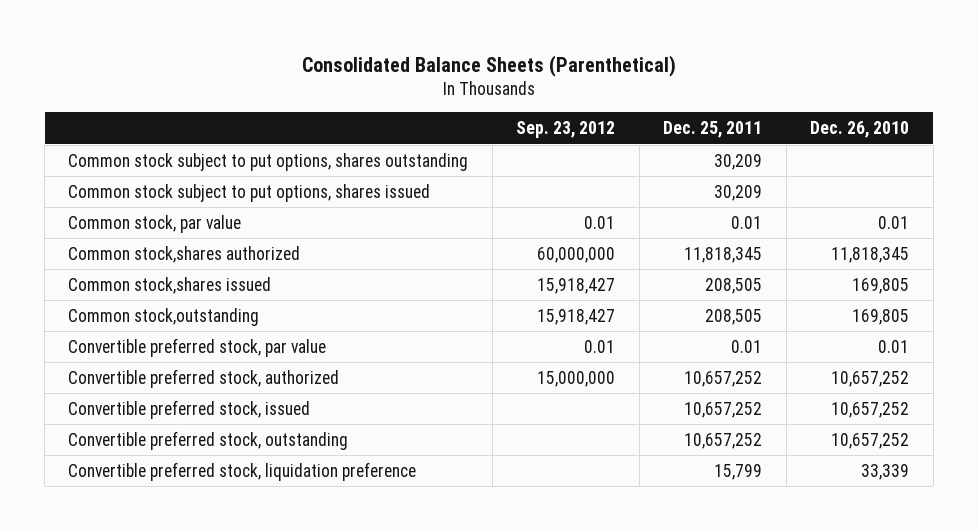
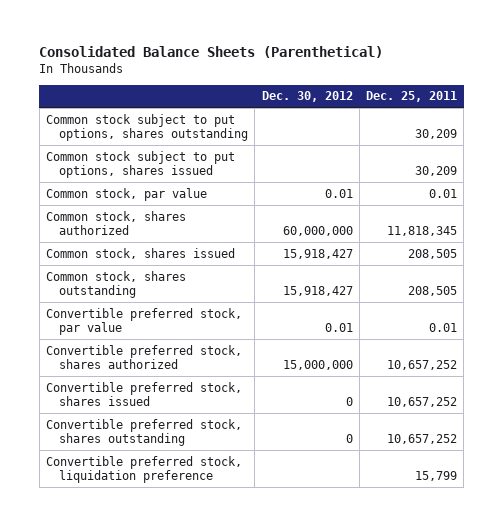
- | Sep. 23, 2012 | Dec. 25, 2011 | Dec. 26, 2010
+ | Dec. 30, 2012 | Dec. 25, 2011
- Common stock,shares authorized | 60,000,000 | 11,818,345 | 11,818,345
- Common stock,shares issued | 15,918,427 | 208,505 | 169,805
- Common stock,outstanding | 15,918,427 | 208,505 | 169,805
+ Common stock, shares authorized | 60,000,000 | 11,818,345
+ Common stock, shares issued | 15,918,427 | 208,505
+ Common stock, shares outstanding | 15,918,427 | 208,505
- Convertible preferred stock, authorized | 15,000,000 | 10,657,252 | 10,657,252
- Convertible preferred stock, issued | | 10,657,252 | 10,657,252
- Convertible preferred stock, outstanding | | 10,657,252 | 10,657,252
+ Convertible preferred stock, shares authorized | 15,000,000 | 10,657,252
+ Convertible preferred stock, shares issued | 0 | 10,657,252
+ Convertible preferred stock, shares outstanding | 0 | 10,657,252

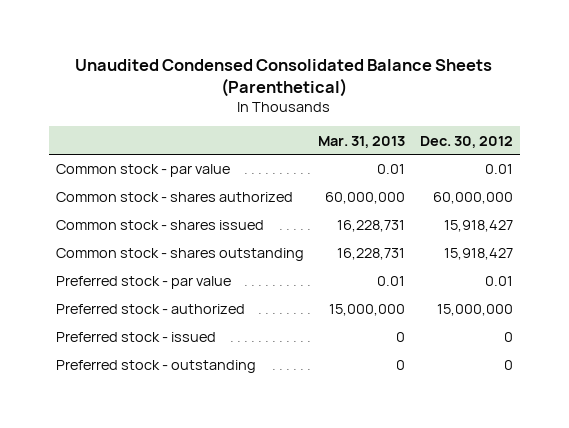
- Consolidated Balance Sheets (Parenthetical)
+ Unaudited Condensed Consolidated Balance Sheets (Parenthetical)
- | Dec. 30, 2012 | Dec. 25, 2011
+ | Mar. 31, 2013 | Dec. 30, 2012
- Common stock subject to put options, shares outstanding | | 30,209
- Common stock subject to put options, shares issued | | 30,209
- Common stock, par value | 0.01 | 0.01
- Common stock, shares authorized | 60,000,000 | 11,818,345
- Common stock, shares issued | 15,918,427 | 208,505
- Common stock, shares outstanding | 15,918,427 | 208,505
- Convertible preferred stock, par value | 0.01 | 0.01
- Convertible preferred stock, shares authorized | 15,000,000 | 10,657,252
- Convertible preferred stock, shares issued | 0 | 10,657,252
- Convertible preferred stock, shares outstanding | 0 | 10,657,252
- Convertible preferred stock, liquidation preference | | 15,799
+ Common stock - par value | 0.01 | 0.01
+ Common stock - shares authorized | 60,000,000 | 60,000,000
+ Common stock - shares issued | 16,228,731 | 15,918,427
+ Common stock - shares outstanding | 16,228,731 | 15,918,427
+ Preferred stock - par value | 0.01 | 0.01
+ Preferred stock - authorized | 15,000,000 | 15,000,000
+ Preferred stock - issued | 0 | 0
+ Preferred stock - outstanding | 0 | 0

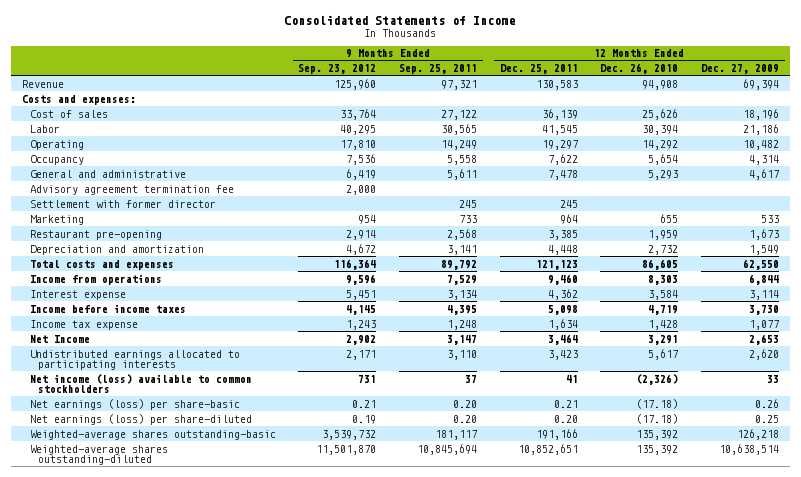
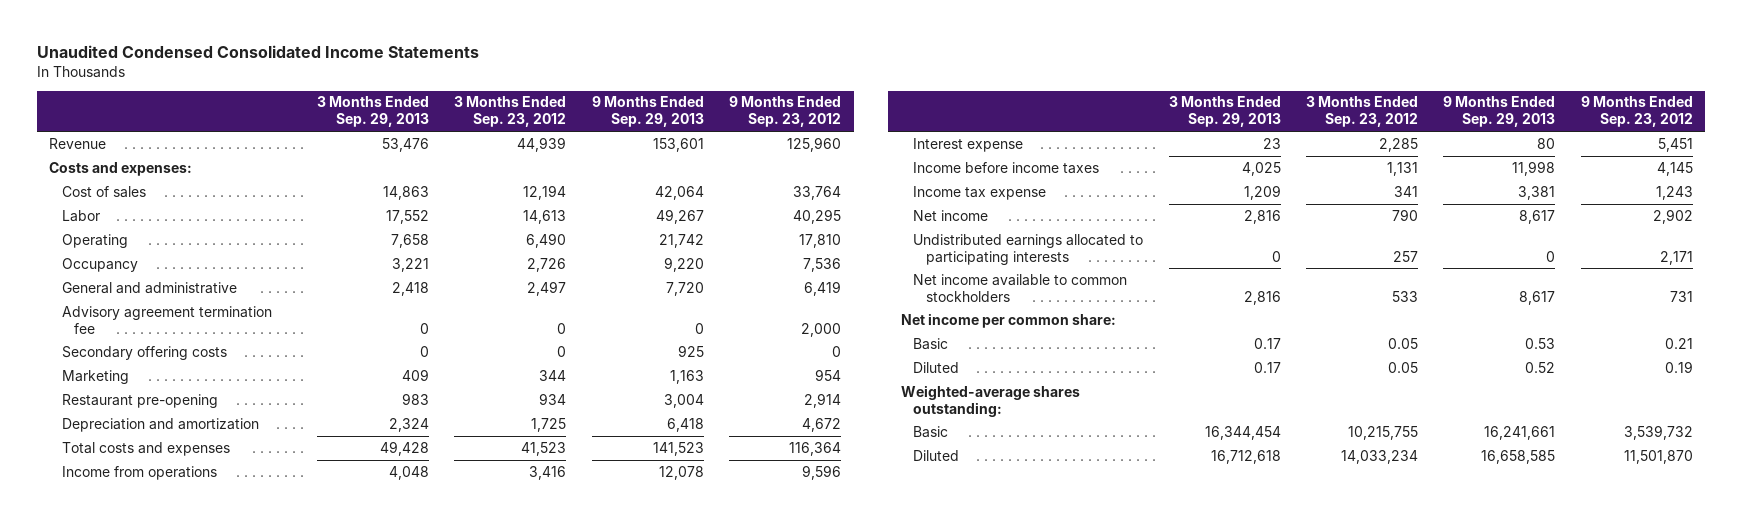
- Consolidated Statements of Income
+ Unaudited Condensed Consolidated Income Statements
- | 9 Months Ended Sep. 23, 2012 | 9 Months Ended Sep. 25, 2011 | 12 Months Ended Dec. 25, 2011 | 12 Months Ended Dec. 26, 2010 | 12 Months Ended Dec. 27, 2009
+ | 3 Months Ended Sep. 29, 2013 | 3 Months Ended Sep. 23, 2012 | 9 Months Ended Sep. 29, 2013 | 9 Months Ended Sep. 23, 2012
- Settlement with former director | | 245 | 245 | |
+ Secondary offering costs | 0 | 0 | 925 | 0
- Net Income | 2,902 | 3,147 | 3,464 | 3,291 | 2,653
+ Net income | 2,816 | 790 | 8,617 | 2,902
- Net income (loss) available to common stockholders | 731 | 37 | 41 | (2,326) | 33
- Net earnings (loss) per share-basic | 0.21 | 0.20 | 0.21 | (17.18) | 0.26
- Net earnings (loss) per share-diluted | 0.19 | 0.20 | 0.20 | (17.18) | 0.25
- Weighted-average shares outstanding-basic | 3,539,732 | 181,117 | 191,166 | 135,392 | 126,218
- Weighted-average shares outstanding-diluted | 11,501,870 | 10,845,694 | 10,852,651 | 135,392 | 10,638,514
+ Net income available to common stockholders | 2,816 | 533 | 8,617 | 731
+ Net income per common share:
+ Basic | 0.17 | 0.05 | 0.53 | 0.21
+ Diluted | 0.17 | 0.05 | 0.52 | 0.19
+ Weighted-average shares outstanding:
+ Basic | 16,344,454 | 10,215,755 | 16,241,661 | 3,539,732
+ Diluted | 16,712,618 | 14,033,234 | 16,658,585 | 11,501,870

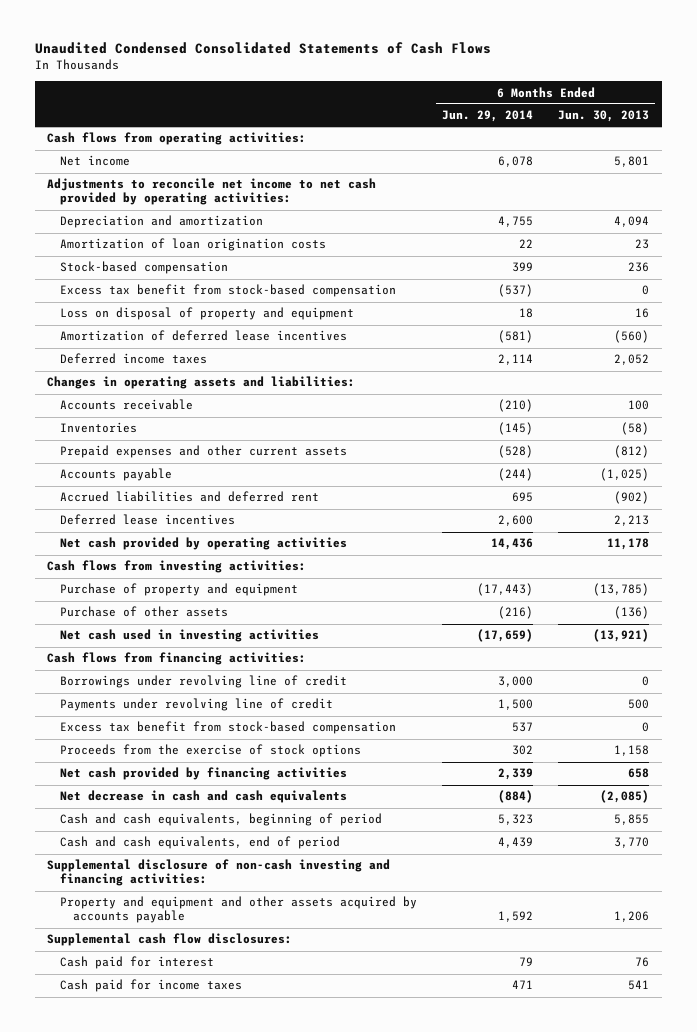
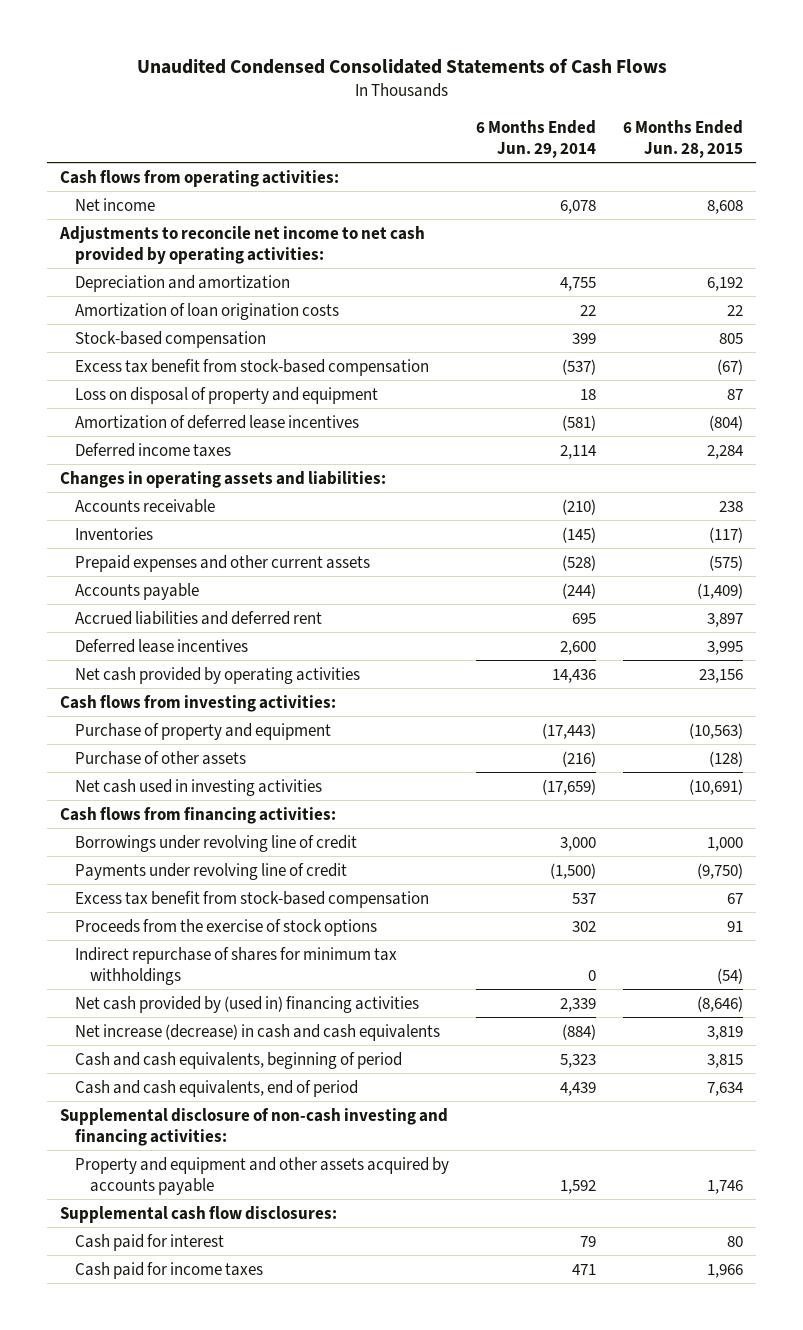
- | 6 Months Ended Jun. 29, 2014 | 6 Months Ended Jun. 30, 2013
+ | 6 Months Ended Jun. 29, 2014 | 6 Months Ended Jun. 28, 2015
- Payments under revolving line of credit | 1,500 | 500
+ Payments under revolving line of credit | (1,500) | (9,750)
- Net cash provided by financing activities | 2,339 | 658
- Net decrease in cash and cash equivalents | (884) | (2,085)
+ Indirect repurchase of shares for minimum tax withholdings | 0 | (54)
+ Net cash provided by (used in) financing activities | 2,339 | (8,646)
+ Net increase (decrease) in cash and cash equivalents | (884) | 3,819

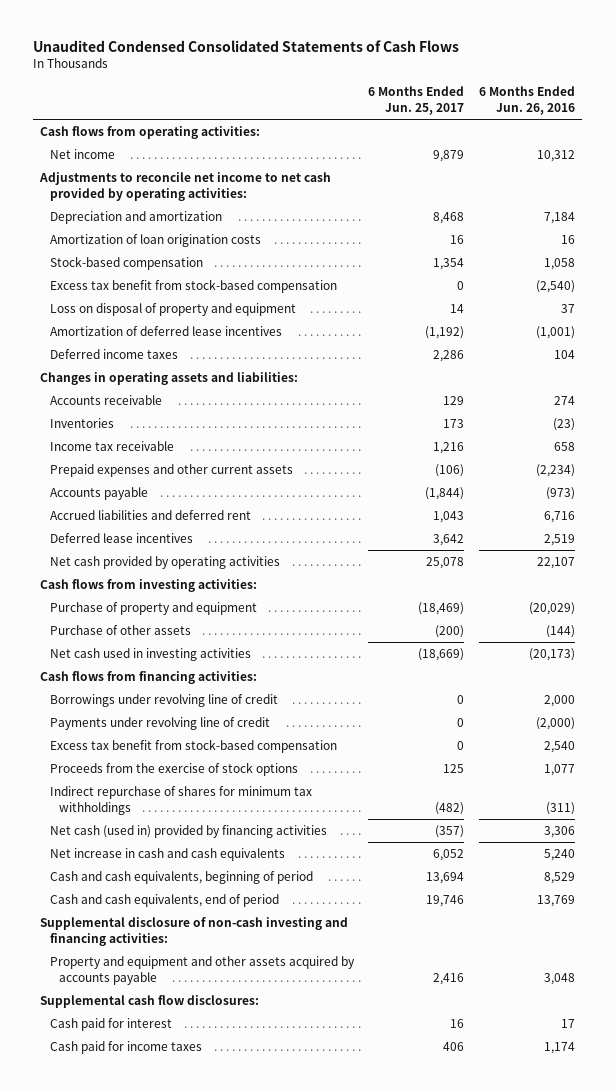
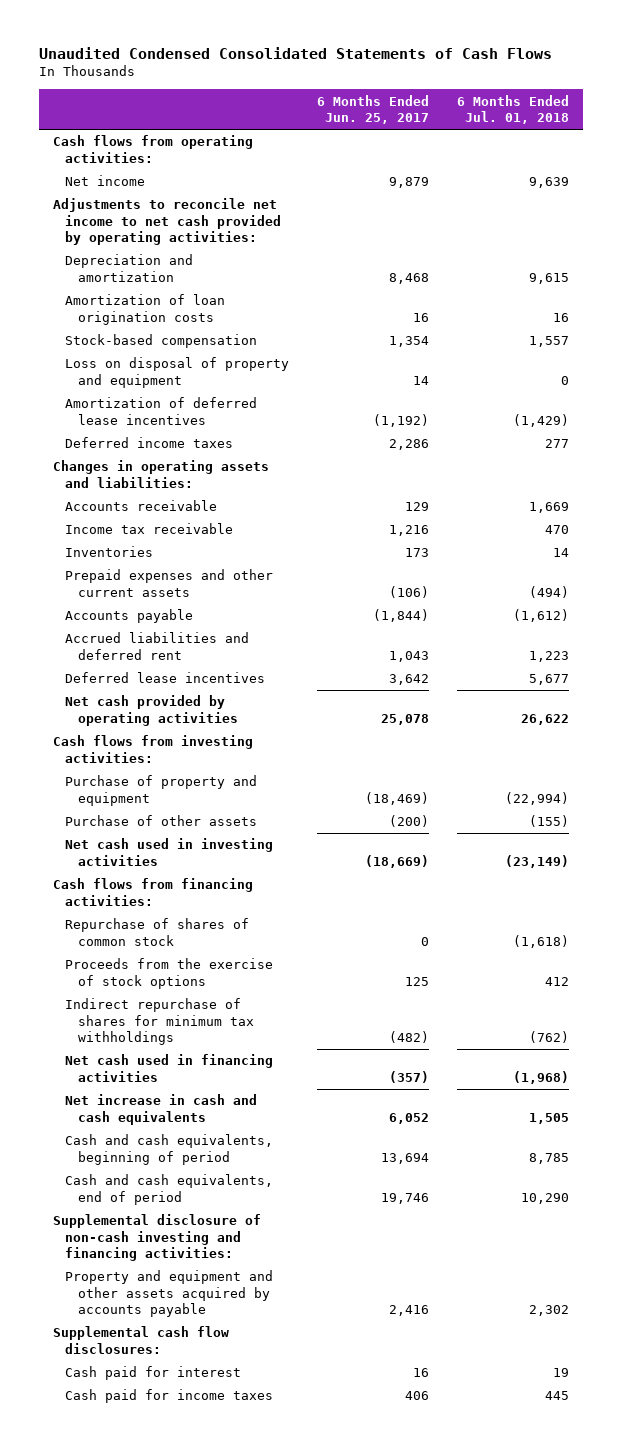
- | 6 Months Ended Jun. 25, 2017 | 6 Months Ended Jun. 26, 2016
+ | 6 Months Ended Jun. 25, 2017 | 6 Months Ended Jul. 01, 2018
- Excess tax benefit from stock-based compensation | 0 | (2,540)
moved down: Inventories | 173 | 14
- Borrowings under revolving line of credit | 0 | 2,000
- Payments under revolving line of credit | 0 | (2,000)
- Excess tax benefit from stock-based compensation | 0 | 2,540
+ Repurchase of shares of common stock | 0 | (1,618)
- Net cash (used in) provided by financing activities | (357) | 3,306
+ Net cash used in financing activities | (357) | (1,968)

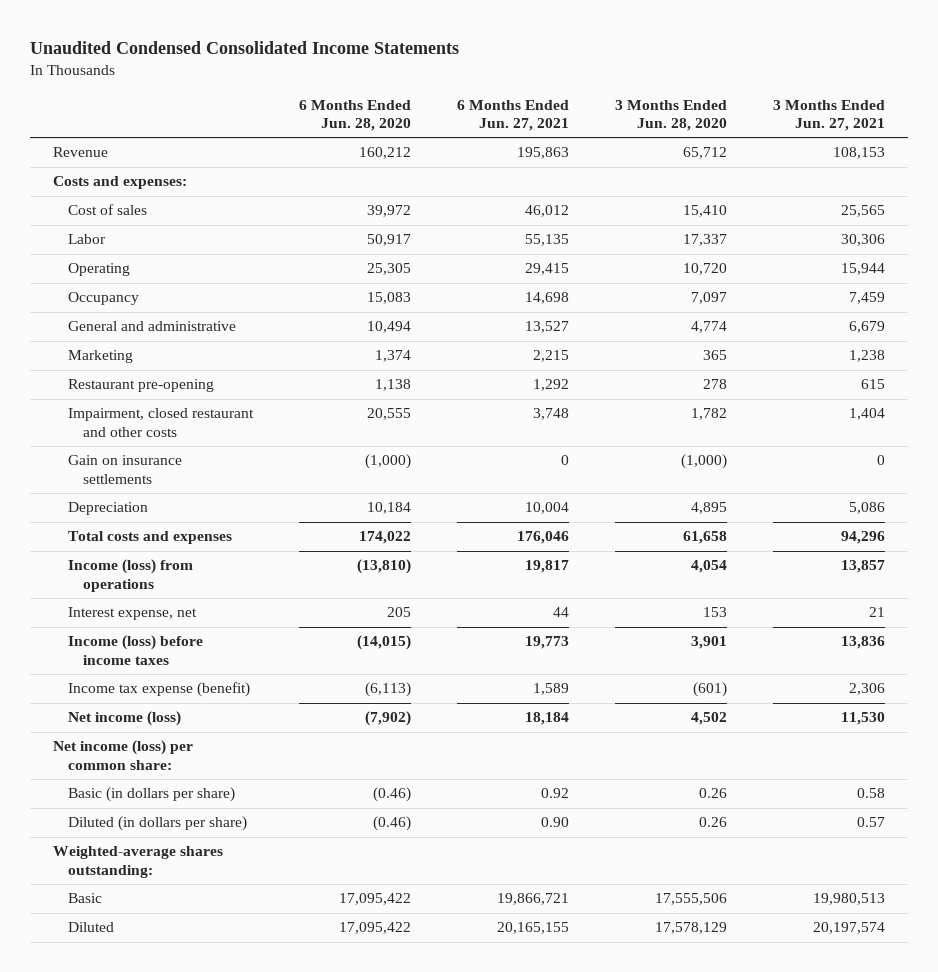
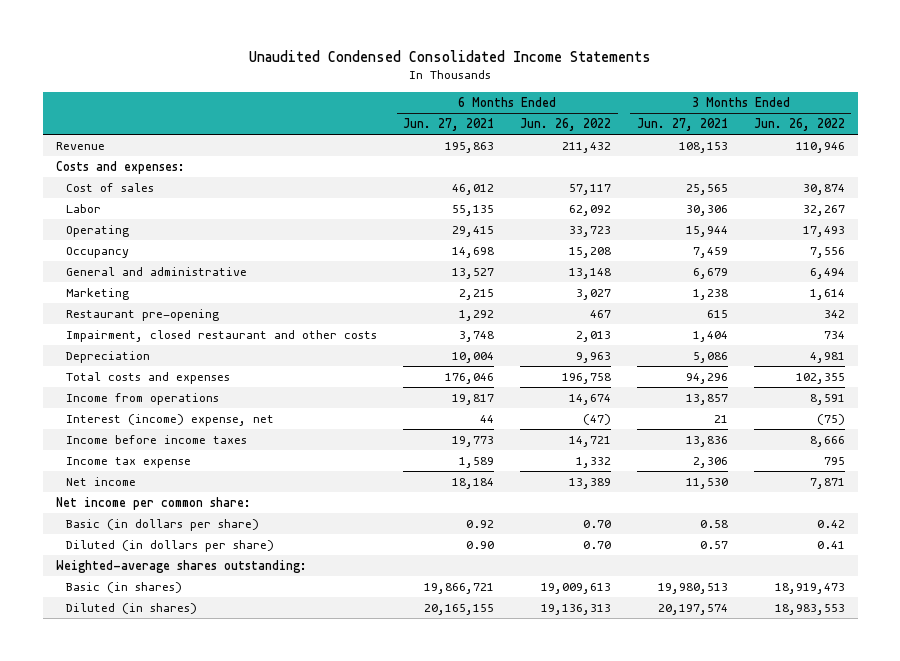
- | 6 Months Ended Jun. 28, 2020 | 6 Months Ended Jun. 27, 2021 | 3 Months Ended Jun. 28, 2020 | 3 Months Ended Jun. 27, 2021
+ | 6 Months Ended Jun. 27, 2021 | 6 Months Ended Jun. 26, 2022 | 3 Months Ended Jun. 27, 2021 | 3 Months Ended Jun. 26, 2022
- Gain on insurance settlements | (1,000) | 0 | (1,000) | 0
- Income (loss) from operations | (13,810) | 19,817 | 4,054 | 13,857
- Interest expense, net | 205 | 44 | 153 | 21
- Income (loss) before income taxes | (14,015) | 19,773 | 3,901 | 13,836
- Income tax expense (benefit) | (6,113) | 1,589 | (601) | 2,306
- Net income (loss) | (7,902) | 18,184 | 4,502 | 11,530
- Net income (loss) per common share:
+ Income from operations | 19,817 | 14,674 | 13,857 | 8,591
+ Interest (income) expense, net | 44 | (47) | 21 | (75)
+ Income before income taxes | 19,773 | 14,721 | 13,836 | 8,666
+ Income tax expense | 1,589 | 1,332 | 2,306 | 795
+ Net income | 18,184 | 13,389 | 11,530 | 7,871
+ Net income per common share:
- Basic | 17,095,422 | 19,866,721 | 17,555,506 | 19,980,513
- Diluted | 17,095,422 | 20,165,155 | 17,578,129 | 20,197,574
+ Basic (in shares) | 19,866,721 | 19,009,613 | 19,980,513 | 18,919,473
+ Diluted (in shares) | 20,165,155 | 19,136,313 | 20,197,574 | 18,983,553

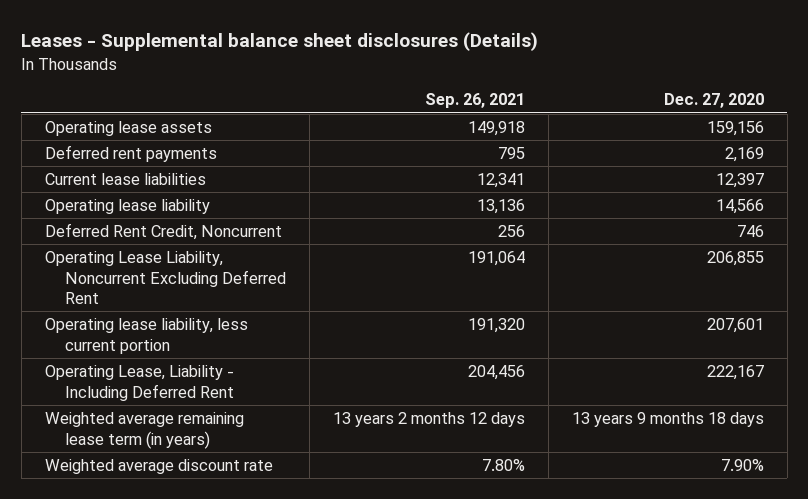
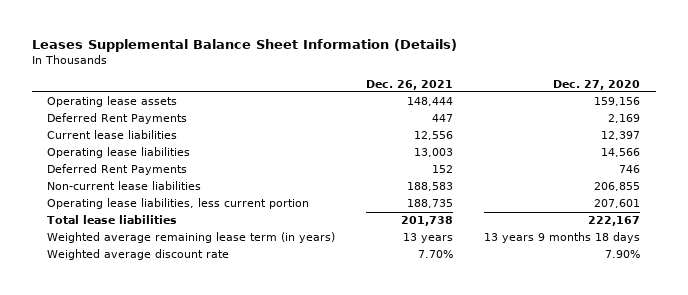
- Leases - Supplemental balance sheet disclosures (Details)
+ Leases Supplemental Balance Sheet Information (Details)
- | Sep. 26, 2021 | Dec. 27, 2020
+ | Dec. 26, 2021 | Dec. 27, 2020
- Deferred rent payments | 795 | 2,169
+ Deferred Rent Payments | 447 | 2,169
- Operating lease liability | 13,136 | 14,566
- Deferred Rent Credit, Noncurrent | 256 | 746
- Operating Lease Liability, Noncurrent Excluding Deferred Rent | 191,064 | 206,855
- Operating lease liability, less current portion | 191,320 | 207,601
- Operating Lease, Liability - Including Deferred Rent | 204,456 | 222,167
+ Operating lease liabilities | 13,003 | 14,566
+ Deferred Rent Payments | 152 | 746
+ Non-current lease liabilities | 188,583 | 206,855
+ Operating lease liabilities, less current portion | 188,735 | 207,601
+ Total lease liabilities | 201,738 | 222,167

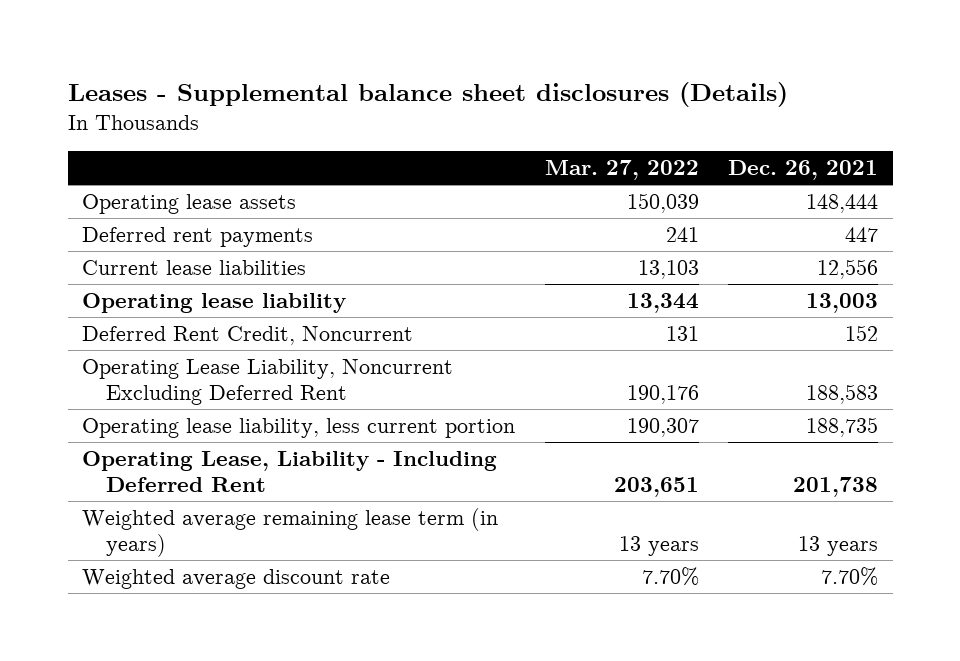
- Leases Supplemental Balance Sheet Information (Details)
+ Leases - Supplemental balance sheet disclosures (Details)
- | Dec. 26, 2021 | Dec. 27, 2020
+ | Mar. 27, 2022 | Dec. 26, 2021
- Deferred Rent Payments | 447 | 2,169
+ Deferred rent payments | 241 | 447
- Operating lease liabilities | 13,003 | 14,566
- Deferred Rent Payments | 152 | 746
- Non-current lease liabilities | 188,583 | 206,855
- Operating lease liabilities, less current portion | 188,735 | 207,601
- Total lease liabilities | 201,738 | 222,167
+ Operating lease liability | 13,344 | 13,003
+ Deferred Rent Credit, Noncurrent | 131 | 152
+ Operating Lease Liability, Noncurrent Excluding Deferred Rent | 190,176 | 188,583
+ Operating lease liability, less current portion | 190,307 | 188,735
+ Operating Lease, Liability - Including Deferred Rent | 203,651 | 201,738

